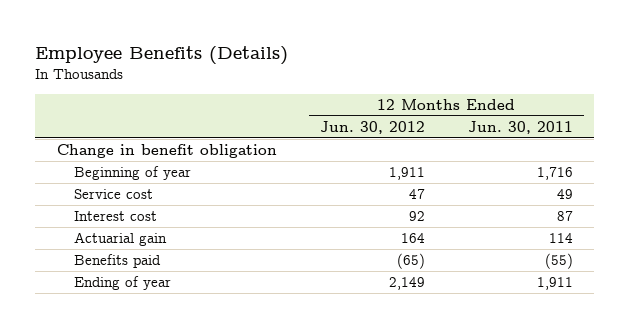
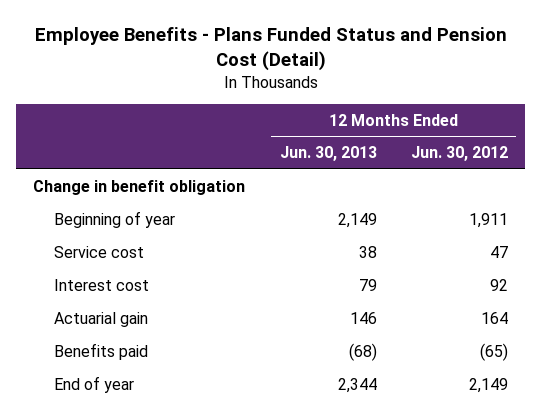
- Employee Benefits (Details)
+ Employee Benefits - Plans Funded Status and Pension Cost (Detail)
- | 12 Months Ended Jun. 30, 2012 | 12 Months Ended Jun. 30, 2011
+ | 12 Months Ended Jun. 30, 2013 | 12 Months Ended Jun. 30, 2012
- Ending of year | 2,149 | 1,911
+ End of year | 2,344 | 2,149

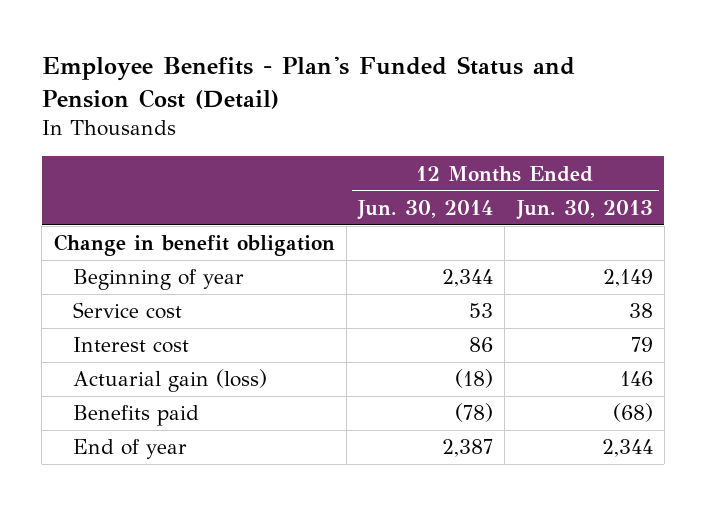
- Employee Benefits - Plans Funded Status and Pension Cost (Detail)
+ Employee Benefits - Plan's Funded Status and Pension Cost (Detail)
- | 12 Months Ended Jun. 30, 2013 | 12 Months Ended Jun. 30, 2012
+ | 12 Months Ended Jun. 30, 2014 | 12 Months Ended Jun. 30, 2013
- Actuarial gain | 146 | 164
+ Actuarial gain (loss) | (18) | 146

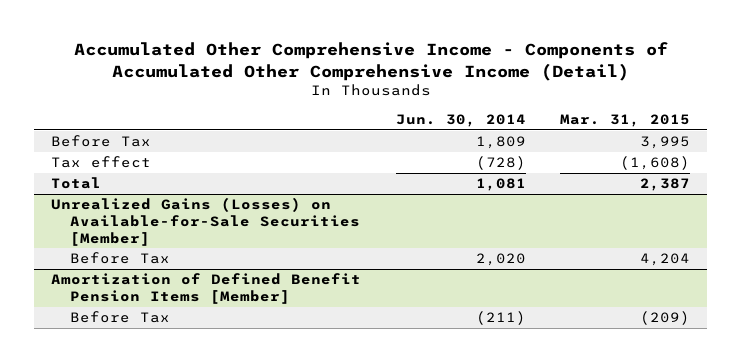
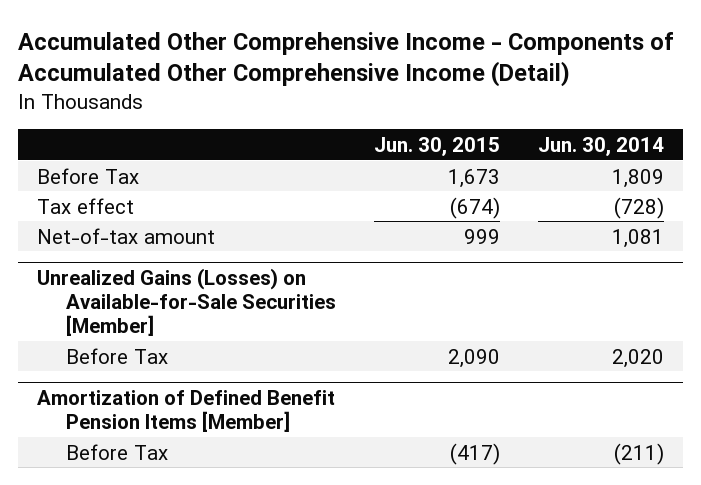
- | Jun. 30, 2014 | Mar. 31, 2015
+ | Jun. 30, 2015 | Jun. 30, 2014
- Total | 1,081 | 2,387
+ Net-of-tax amount | 999 | 1,081

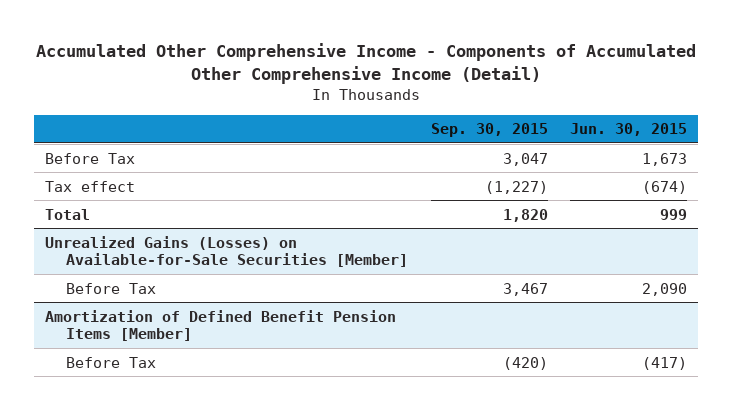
- | Jun. 30, 2015 | Jun. 30, 2014
+ | Sep. 30, 2015 | Jun. 30, 2015
- Net-of-tax amount | 999 | 1,081
+ Total | 1,820 | 999

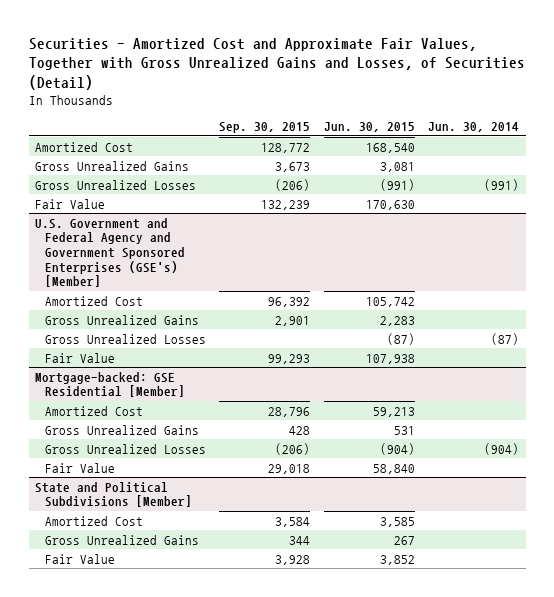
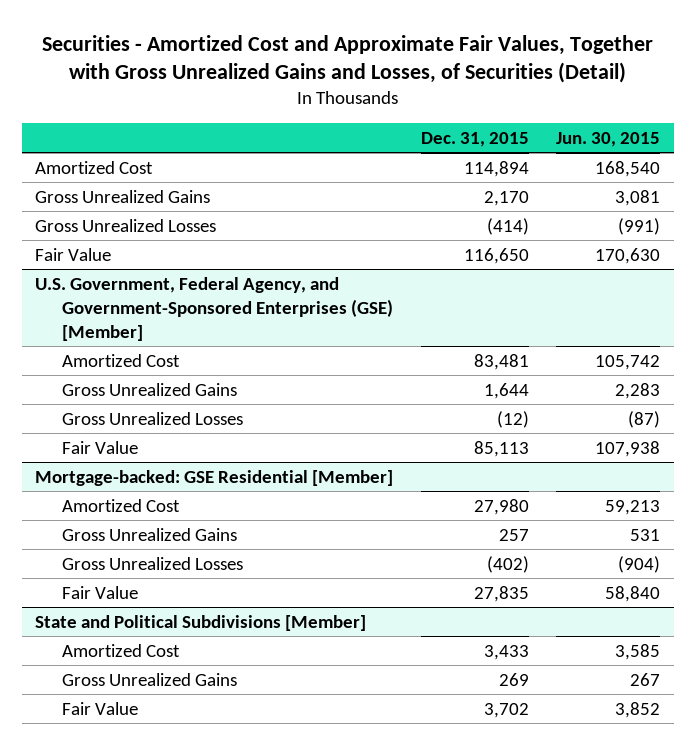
- | Sep. 30, 2015 | Jun. 30, 2015 | Jun. 30, 2014
+ | Dec. 31, 2015 | Jun. 30, 2015
- U.S. Government and Federal Agency and Government Sponsored Enterprises (GSE's) [Member]
+ U.S. Government, Federal Agency, and Government-Sponsored Enterprises (GSE) [Member]

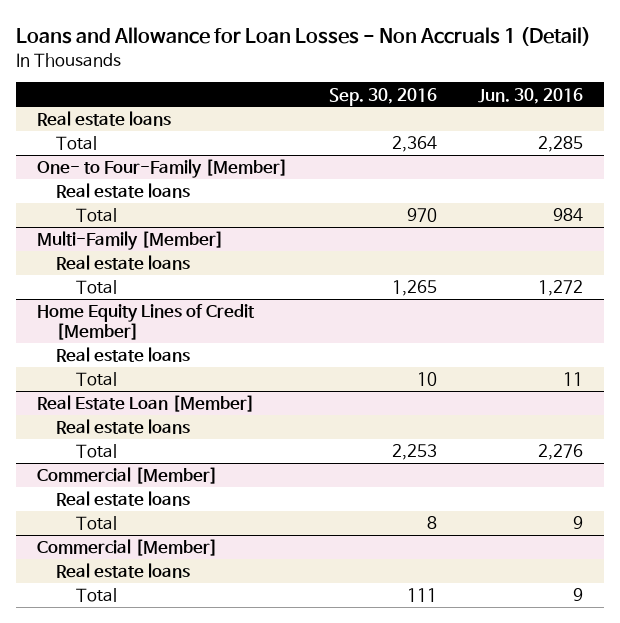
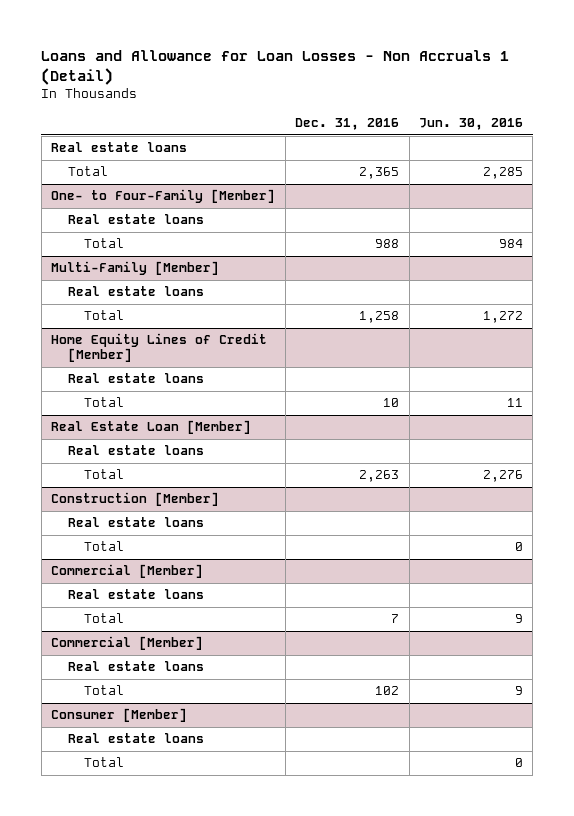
- | Sep. 30, 2016 | Jun. 30, 2016
+ | Dec. 31, 2016 | Jun. 30, 2016
+ Construction [Member]
+ Real estate loans
+ Total | | 0
+ Consumer [Member]
+ Real estate loans
+ Total | | 0

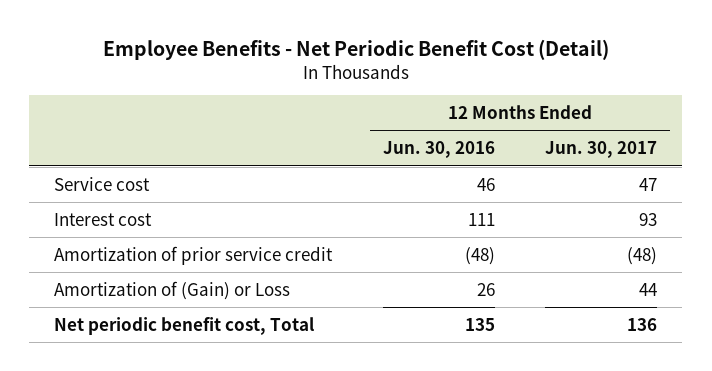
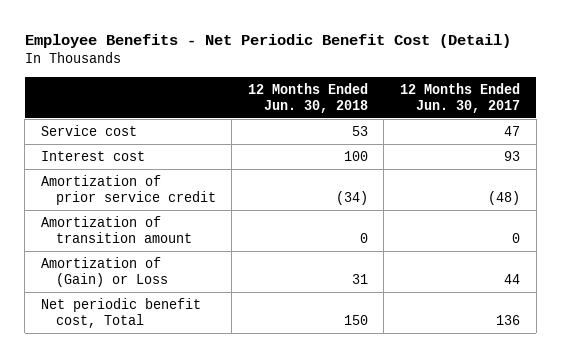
- | 12 Months Ended Jun. 30, 2016 | 12 Months Ended Jun. 30, 2017
+ | 12 Months Ended Jun. 30, 2018 | 12 Months Ended Jun. 30, 2017
+ Amortization of transition amount | 0 | 0

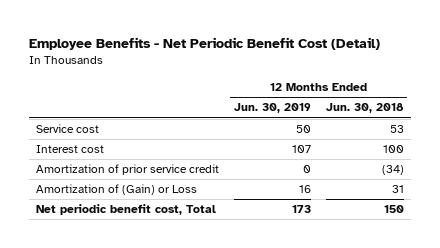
- | 12 Months Ended Jun. 30, 2018 | 12 Months Ended Jun. 30, 2017
+ | 12 Months Ended Jun. 30, 2019 | 12 Months Ended Jun. 30, 2018
- Amortization of transition amount | 0 | 0

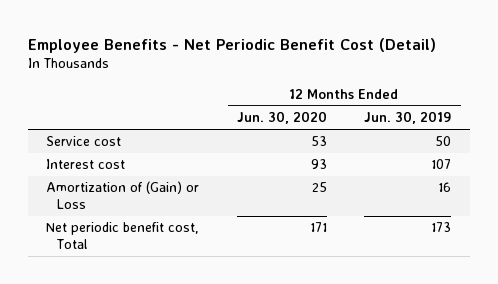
- | 12 Months Ended Jun. 30, 2019 | 12 Months Ended Jun. 30, 2018
+ | 12 Months Ended Jun. 30, 2020 | 12 Months Ended Jun. 30, 2019
- Amortization of prior service credit | 0 | (34)

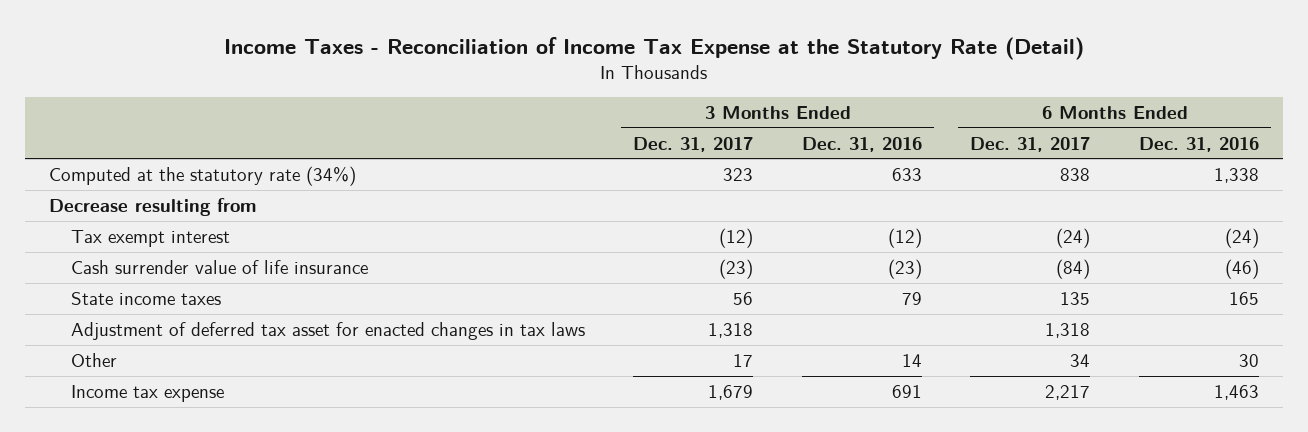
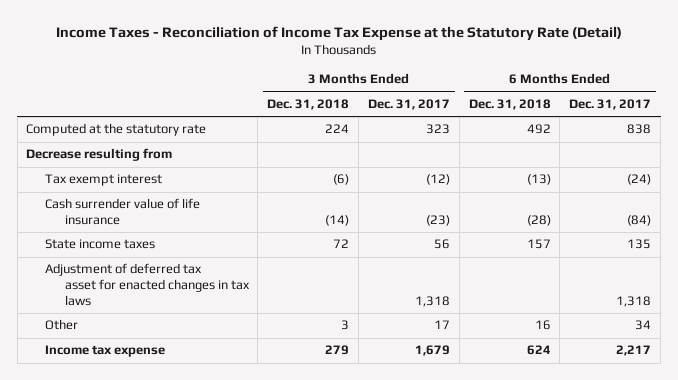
- | 3 Months Ended Dec. 31, 2017 | 3 Months Ended Dec. 31, 2016 | 6 Months Ended Dec. 31, 2017 | 6 Months Ended Dec. 31, 2016
+ | 3 Months Ended Dec. 31, 2018 | 3 Months Ended Dec. 31, 2017 | 6 Months Ended Dec. 31, 2018 | 6 Months Ended Dec. 31, 2017
- Computed at the statutory rate (34%) | 323 | 633 | 838 | 1,338
+ Computed at the statutory rate | 224 | 323 | 492 | 838

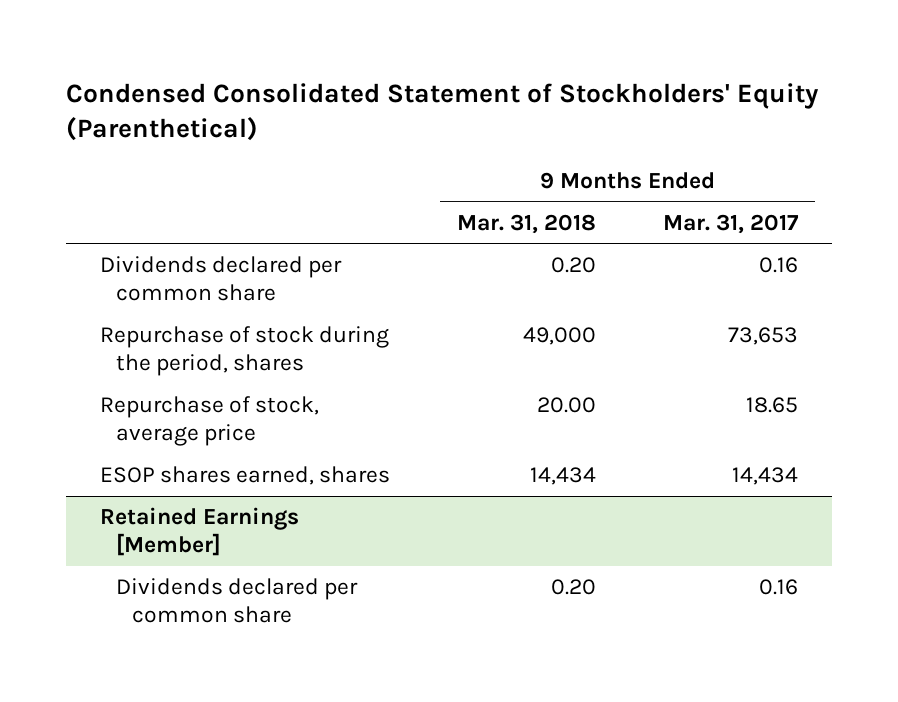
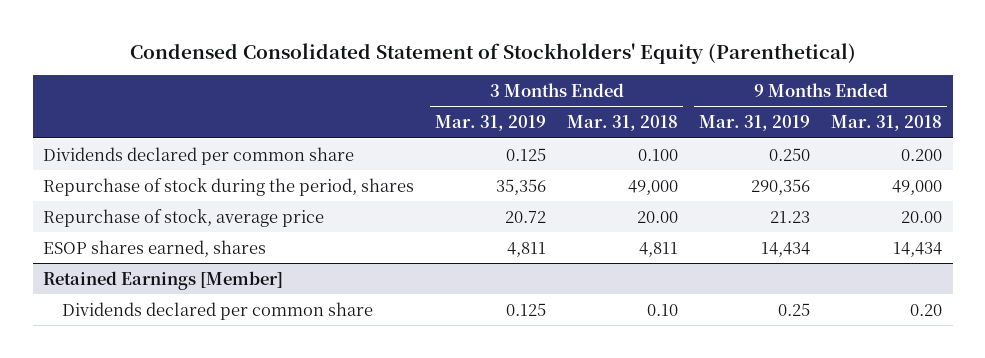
- | 9 Months Ended Mar. 31, 2018 | 9 Months Ended Mar. 31, 2017
+ | 3 Months Ended Mar. 31, 2019 | 3 Months Ended Mar. 31, 2018 | 9 Months Ended Mar. 31, 2019 | 9 Months Ended Mar. 31, 2018
- Dividends declared per common share | 0.20 | 0.16
+ Dividends declared per common share | 0.125 | 0.100 | 0.250 | 0.200

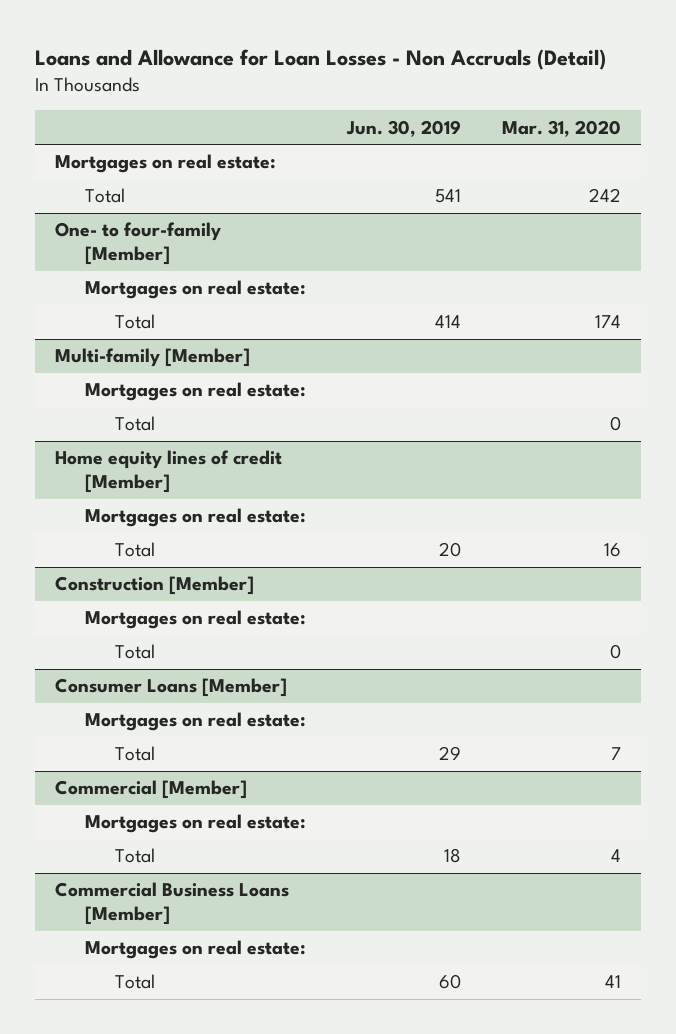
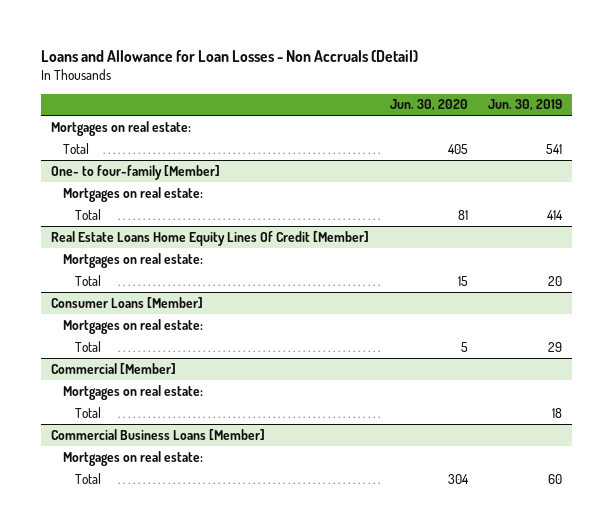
- | Jun. 30, 2019 | Mar. 31, 2020
+ | Jun. 30, 2020 | Jun. 30, 2019
- Multi-family [Member]
- Mortgages on real estate:
- Total | | 0
- Home equity lines of credit [Member]
+ Real Estate Loans Home Equity Lines Of Credit [Member]
- Construction [Member]
- Mortgages on real estate:
- Total | | 0

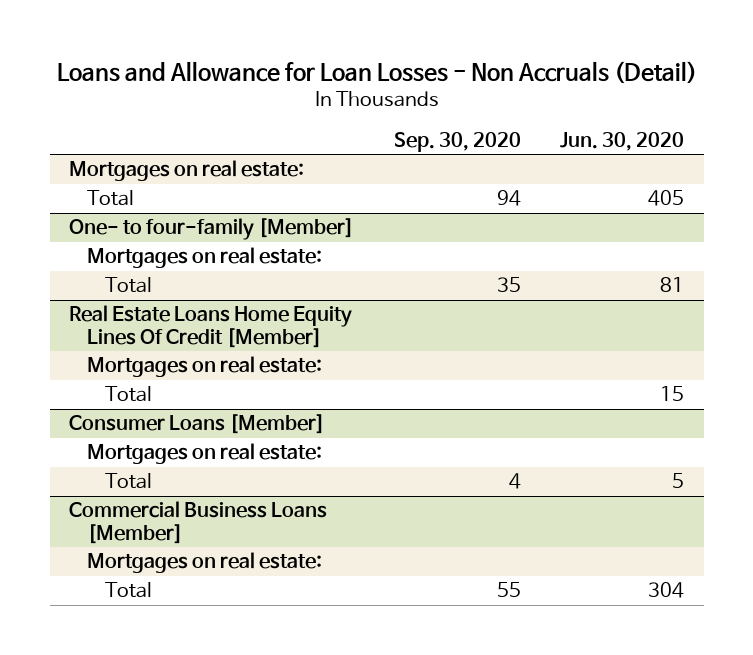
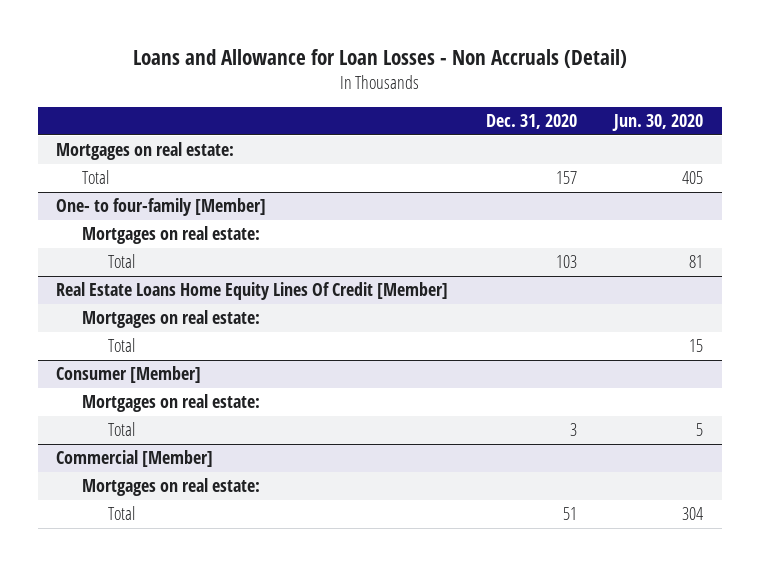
- | Sep. 30, 2020 | Jun. 30, 2020
+ | Dec. 31, 2020 | Jun. 30, 2020
- Consumer Loans [Member]
+ Consumer [Member]
- Commercial Business Loans [Member]
+ Commercial [Member]

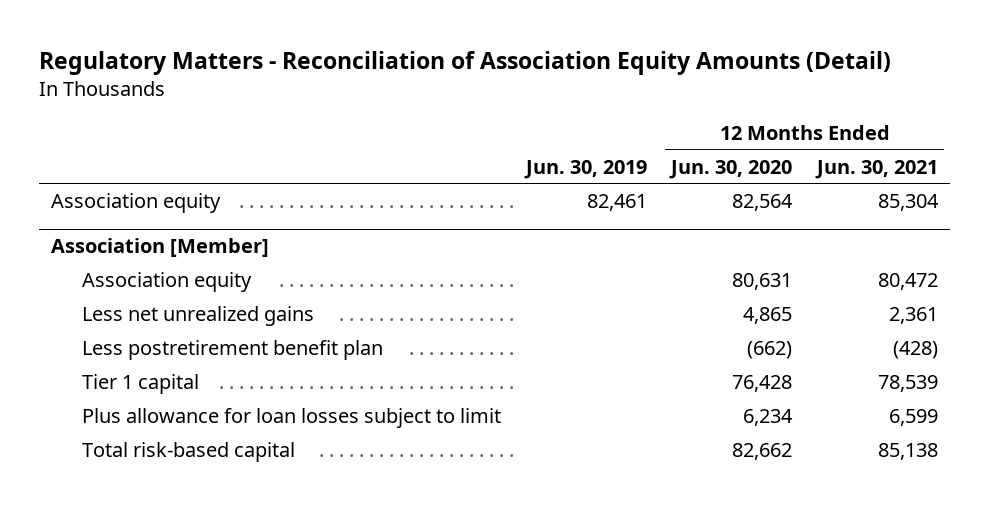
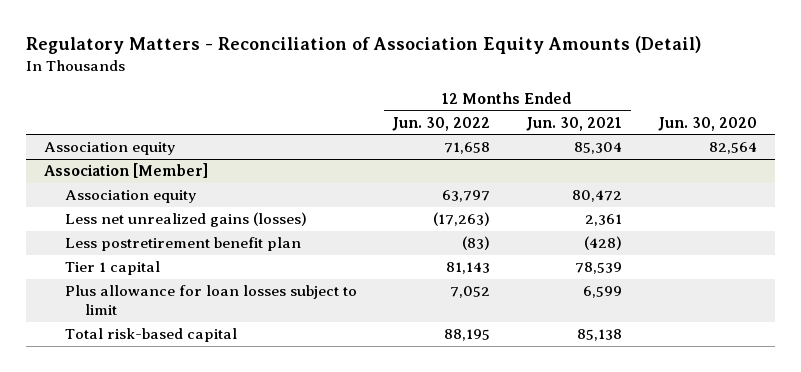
- | Jun. 30, 2019 | 12 Months Ended Jun. 30, 2020 | 12 Months Ended Jun. 30, 2021
+ | 12 Months Ended Jun. 30, 2022 | 12 Months Ended Jun. 30, 2021 | Jun. 30, 2020
@ Association [Member]
- Less net unrealized gains | | 4,865 | 2,361
+ Less net unrealized gains (losses) | (17,263) | 2,361 |

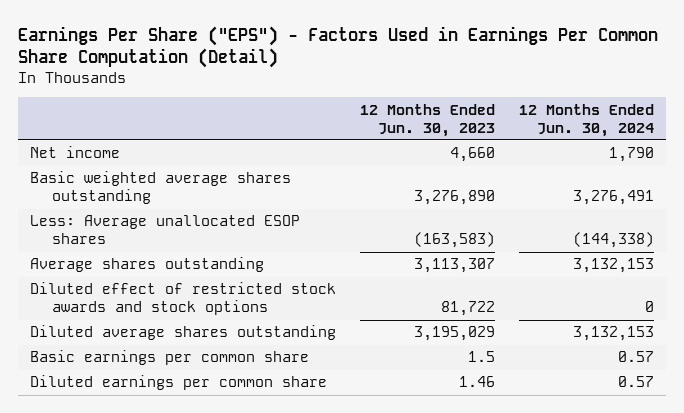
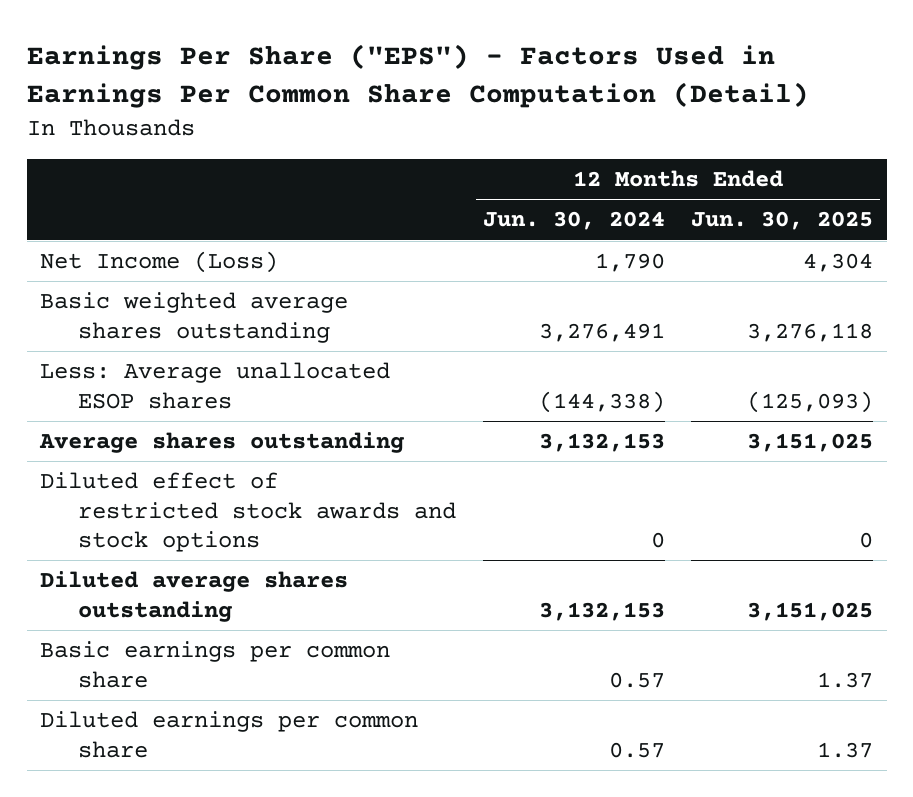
- | 12 Months Ended Jun. 30, 2023 | 12 Months Ended Jun. 30, 2024
+ | 12 Months Ended Jun. 30, 2024 | 12 Months Ended Jun. 30, 2025
- Net income | 4,660 | 1,790
+ Net Income (Loss) | 1,790 | 4,304

